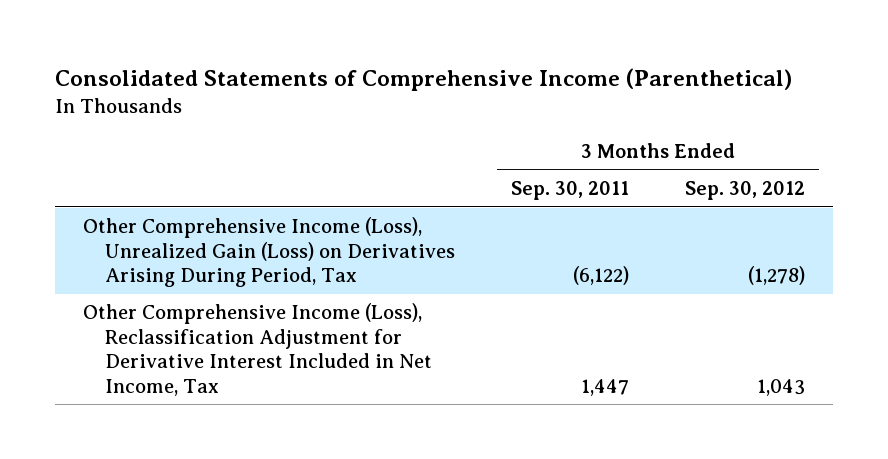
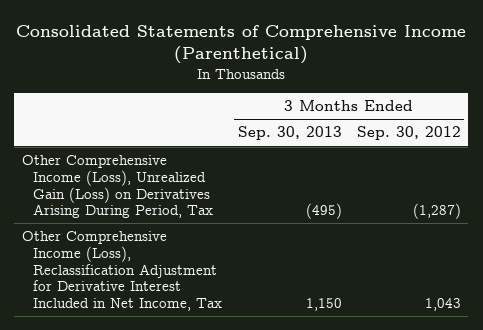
- | 3 Months Ended Sep. 30, 2011 | 3 Months Ended Sep. 30, 2012
+ | 3 Months Ended Sep. 30, 2013 | 3 Months Ended Sep. 30, 2012
- Other Comprehensive Income (Loss), Unrealized Gain (Loss) on Derivatives Arising During Period, Tax | (6,122) | (1,278)
+ Other Comprehensive Income (Loss), Unrealized Gain (Loss) on Derivatives Arising During Period, Tax | (495) | (1,287)

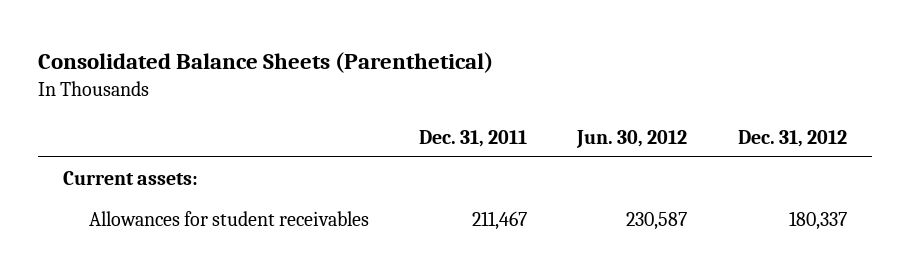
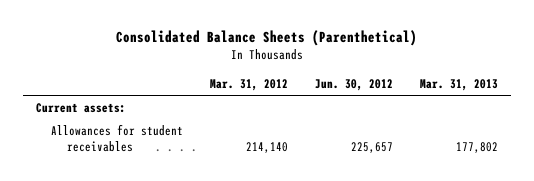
- | Dec. 31, 2011 | Jun. 30, 2012 | Dec. 31, 2012
+ | Mar. 31, 2012 | Jun. 30, 2012 | Mar. 31, 2013
- Allowances for student receivables | 211,467 | 230,587 | 180,337
+ Allowances for student receivables | 214,140 | 225,657 | 177,802

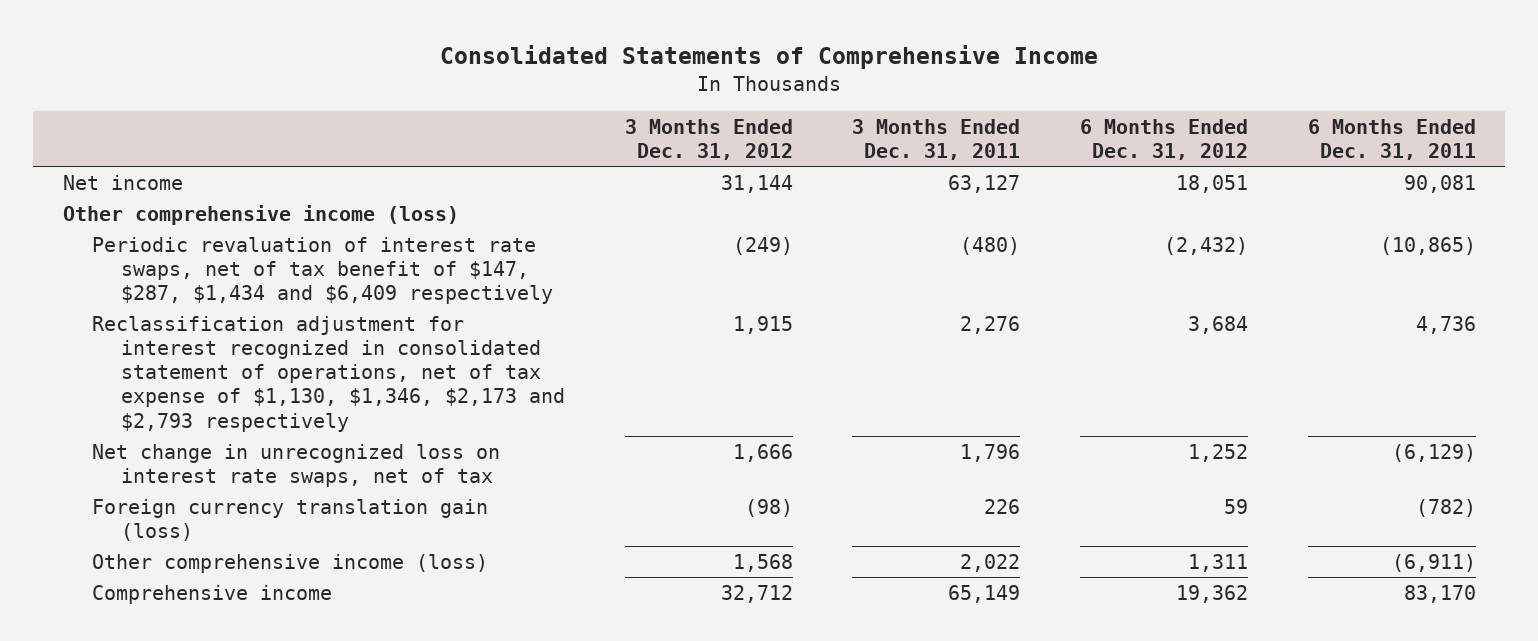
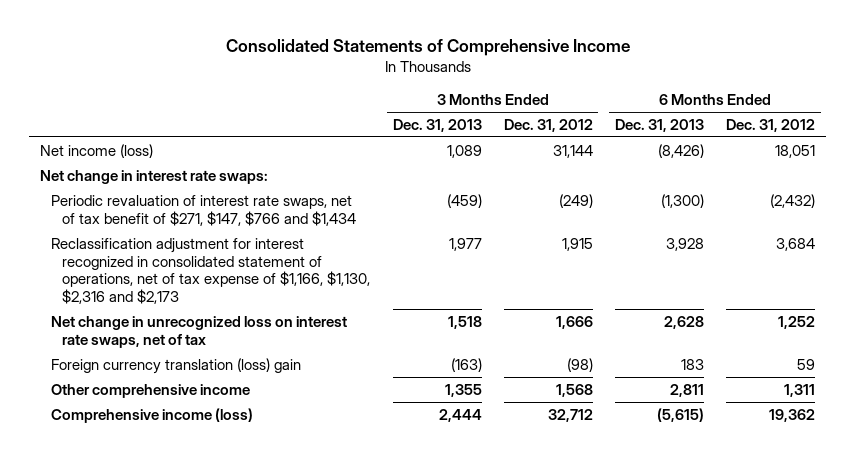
- | 3 Months Ended Dec. 31, 2012 | 3 Months Ended Dec. 31, 2011 | 6 Months Ended Dec. 31, 2012 | 6 Months Ended Dec. 31, 2011
+ | 3 Months Ended Dec. 31, 2013 | 3 Months Ended Dec. 31, 2012 | 6 Months Ended Dec. 31, 2013 | 6 Months Ended Dec. 31, 2012
- Net income | 31,144 | 63,127 | 18,051 | 90,081
- Other comprehensive income (loss)
- Periodic revaluation of interest rate swaps, net of tax benefit of $147, $287, $1,434 and $6,409 respectively | (249) | (480) | (2,432) | (10,865)
- Reclassification adjustment for interest recognized in consolidated statement of operations, net of tax expense of $1,130, $1,346, $2,173 and $2,793 respectively | 1,915 | 2,276 | 3,684 | 4,736
+ Net income (loss) | 1,089 | 31,144 | (8,426) | 18,051
+ Net change in interest rate swaps:
+ Periodic revaluation of interest rate swaps, net of tax benefit of $271, $147, $766 and $1,434 | (459) | (249) | (1,300) | (2,432)
+ Reclassification adjustment for interest recognized in consolidated statement of operations, net of tax expense of $1,166, $1,130, $2,316 and $2,173 | 1,977 | 1,915 | 3,928 | 3,684
- Foreign currency translation gain (loss) | (98) | 226 | 59 | (782)
- Other comprehensive income (loss) | 1,568 | 2,022 | 1,311 | (6,911)
- Comprehensive income | 32,712 | 65,149 | 19,362 | 83,170
+ Foreign currency translation (loss) gain | (163) | (98) | 183 | 59
+ Other comprehensive income | 1,355 | 1,568 | 2,811 | 1,311
+ Comprehensive income (loss) | 2,444 | 32,712 | (5,615) | 19,362

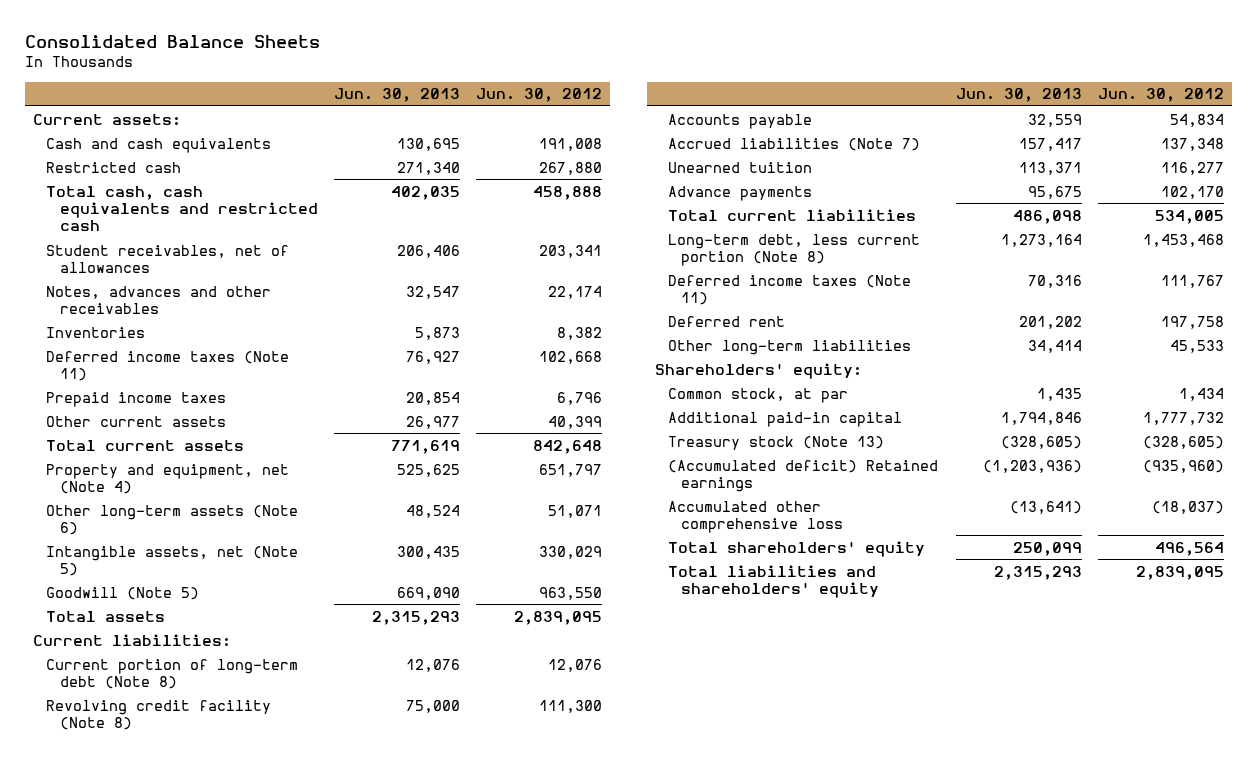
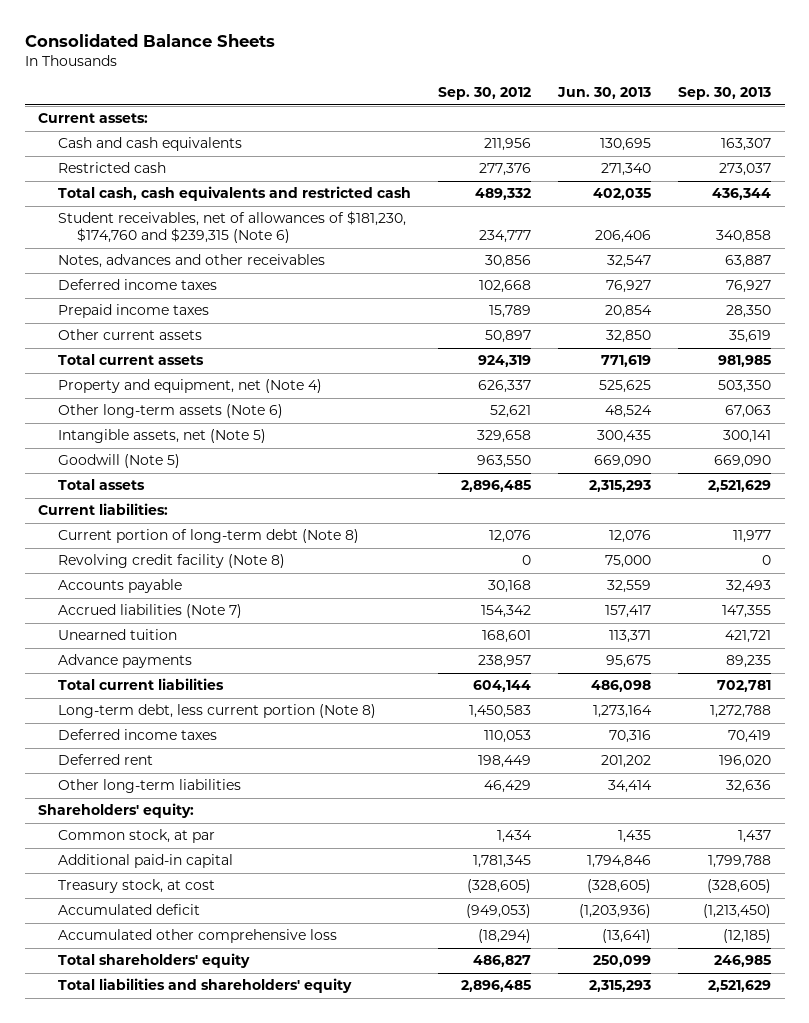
- | Jun. 30, 2013 | Jun. 30, 2012
+ | Sep. 30, 2012 | Jun. 30, 2013 | Sep. 30, 2013
- Student receivables, net of allowances | 206,406 | 203,341
+ Student receivables, net of allowances of $181,230, $174,760 and $239,315 (Note 6) | 234,777 | 206,406 | 340,858
- Inventories | 5,873 | 8,382
- Deferred income taxes (Note 11) | 76,927 | 102,668
+ Deferred income taxes | 102,668 | 76,927 | 76,927
- Other current assets | 26,977 | 40,399
+ Other current assets | 50,897 | 32,850 | 35,619
- Deferred income taxes (Note 11) | 70,316 | 111,767
+ Deferred income taxes | 110,053 | 70,316 | 70,419
- Treasury stock (Note 13) | (328,605) | (328,605)
- (Accumulated deficit) Retained earnings | (1,203,936) | (935,960)
+ Treasury stock, at cost | (328,605) | (328,605) | (328,605)
+ Accumulated deficit | (949,053) | (1,203,936) | (1,213,450)

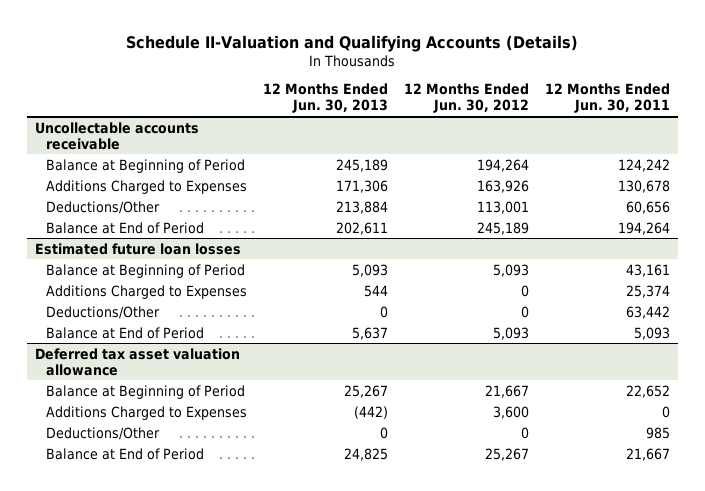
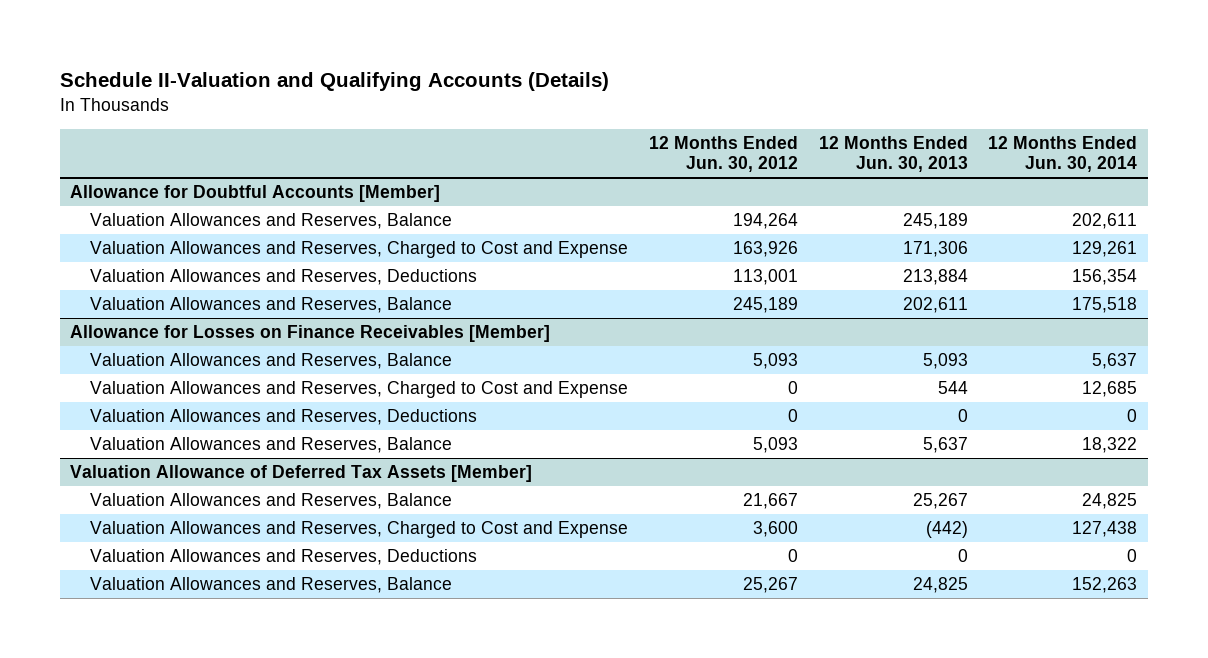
- | 12 Months Ended Jun. 30, 2013 | 12 Months Ended Jun. 30, 2012 | 12 Months Ended Jun. 30, 2011
+ | 12 Months Ended Jun. 30, 2012 | 12 Months Ended Jun. 30, 2013 | 12 Months Ended Jun. 30, 2014
- Uncollectable accounts receivable
- Balance at Beginning of Period | 245,189 | 194,264 | 124,242
- Additions Charged to Expenses | 171,306 | 163,926 | 130,678
- Deductions/Other | 213,884 | 113,001 | 60,656
- Balance at End of Period | 202,611 | 245,189 | 194,264
- Estimated future loan losses
- Balance at Beginning of Period | 5,093 | 5,093 | 43,161
- Additions Charged to Expenses | 544 | 0 | 25,374
- Deductions/Other | 0 | 0 | 63,442
- Balance at End of Period | 5,637 | 5,093 | 5,093
- Deferred tax asset valuation allowance
- Balance at Beginning of Period | 25,267 | 21,667 | 22,652
- Additions Charged to Expenses | (442) | 3,600 | 0
- Deductions/Other | 0 | 0 | 985
- Balance at End of Period | 24,825 | 25,267 | 21,667
+ Allowance for Doubtful Accounts [Member]
+ Valuation Allowances and Reserves, Balance | 194,264 | 245,189 | 202,611
+ Valuation Allowances and Reserves, Charged to Cost and Expense | 163,926 | 171,306 | 129,261
+ Valuation Allowances and Reserves, Deductions | 113,001 | 213,884 | 156,354
+ Valuation Allowances and Reserves, Balance | 245,189 | 202,611 | 175,518
+ Allowance for Losses on Finance Receivables [Member]
+ Valuation Allowances and Reserves, Balance | 5,093 | 5,093 | 5,637
+ Valuation Allowances and Reserves, Charged to Cost and Expense | 0 | 544 | 12,685
+ Valuation Allowances and Reserves, Deductions | 0 | 0 | 0
+ Valuation Allowances and Reserves, Balance | 5,093 | 5,637 | 18,322
+ Valuation Allowance of Deferred Tax Assets [Member]
+ Valuation Allowances and Reserves, Balance | 21,667 | 25,267 | 24,825
+ Valuation Allowances and Reserves, Charged to Cost and Expense | 3,600 | (442) | 127,438
+ Valuation Allowances and Reserves, Deductions | 0 | 0 | 0
+ Valuation Allowances and Reserves, Balance | 25,267 | 24,825 | 152,263

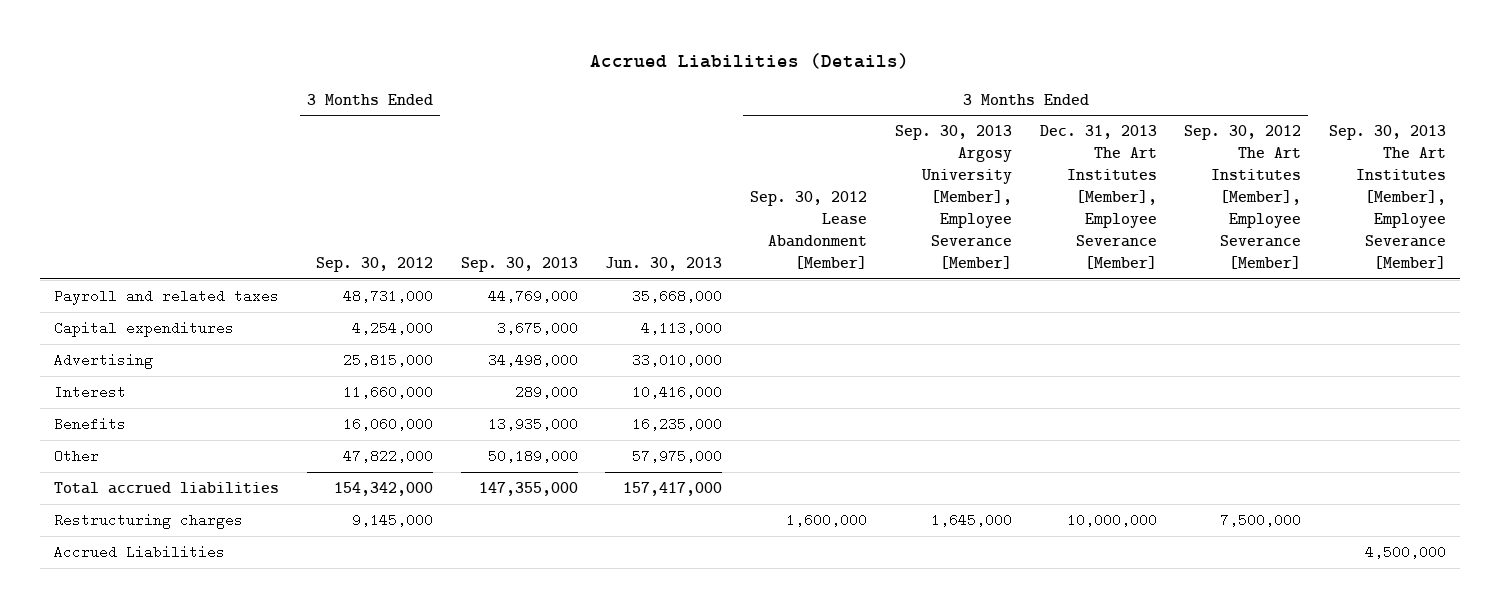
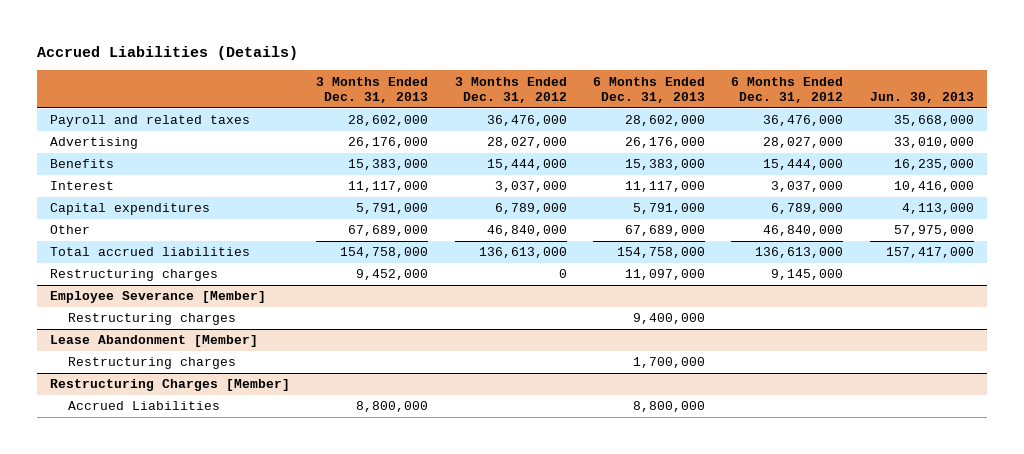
- | 3 Months Ended Sep. 30, 2012 | Sep. 30, 2013 | Jun. 30, 2013 | 3 Months Ended Sep. 30, 2012 Lease Abandonment [Member] | 3 Months Ended Sep. 30, 2013 Argosy University [Member], Employee Severance [Member] | 3 Months Ended Dec. 31, 2013 The Art Institutes [Member], Employee Severance [Member] | 3 Months Ended Sep. 30, 2012 The Art Institutes [Member], Employee Severance [Member] | Sep. 30, 2013 The Art Institutes [Member], Employee Severance [Member]
+ | 3 Months Ended Dec. 31, 2013 | 3 Months Ended Dec. 31, 2012 | 6 Months Ended Dec. 31, 2013 | 6 Months Ended Dec. 31, 2012 | Jun. 30, 2013
moved down: Interest | 11,117,000 | 3,037,000 | 11,117,000 | 3,037,000 | 10,416,000
moved down: Capital expenditures | 5,791,000 | 6,789,000 | 5,791,000 | 6,789,000 | 4,113,000
+ Employee Severance [Member]
+ Restructuring charges | | | 9,400,000 | |
+ Lease Abandonment [Member]
+ Restructuring charges | | | 1,700,000 | |
+ Restructuring Charges [Member]

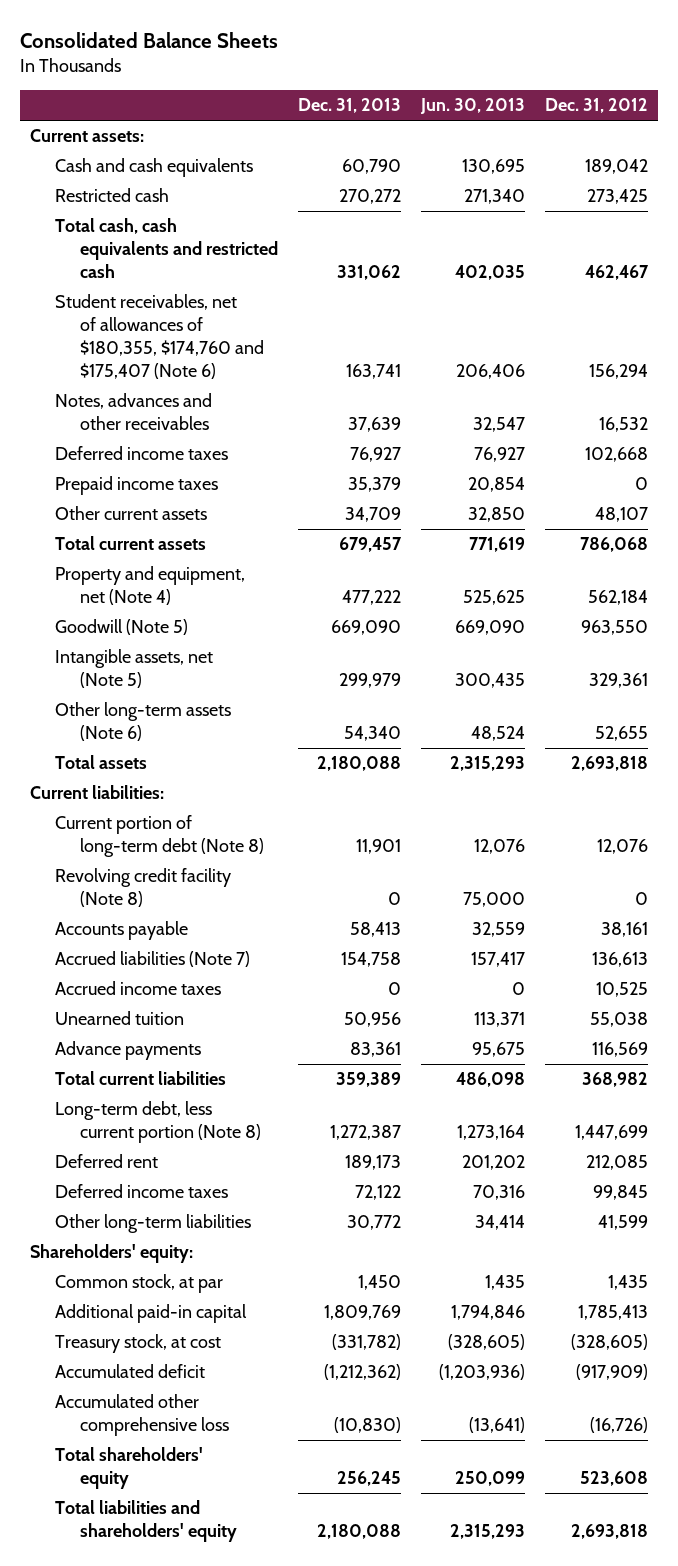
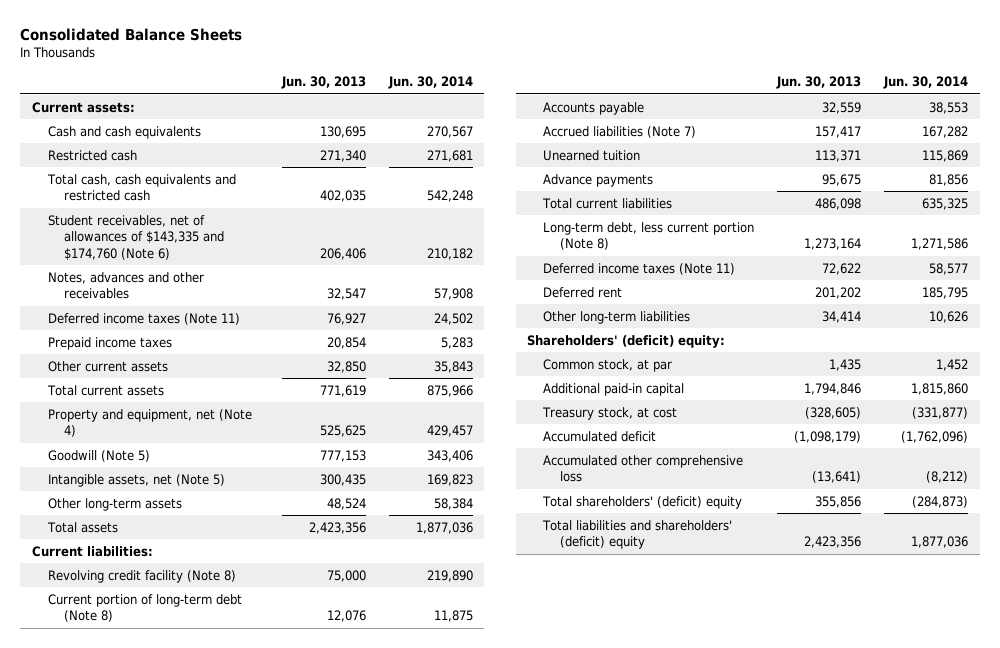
- | Dec. 31, 2013 | Jun. 30, 2013 | Dec. 31, 2012
+ | Jun. 30, 2013 | Jun. 30, 2014
- Student receivables, net of allowances of $180,355, $174,760 and $175,407 (Note 6) | 163,741 | 206,406 | 156,294
+ Student receivables, net of allowances of $143,335 and $174,760 (Note 6) | 206,406 | 210,182
- Deferred income taxes | 76,927 | 76,927 | 102,668
+ Deferred income taxes (Note 11) | 76,927 | 24,502
- Goodwill (Note 5) | 669,090 | 669,090 | 963,550
+ Goodwill (Note 5) | 777,153 | 343,406
- Other long-term assets (Note 6) | 54,340 | 48,524 | 52,655
- Total assets | 2,180,088 | 2,315,293 | 2,693,818
+ Other long-term assets | 48,524 | 58,384
+ Total assets | 2,423,356 | 1,877,036
moved down: Current portion of long-term debt (Note 8) | 12,076 | 11,875
- Accrued income taxes | 0 | 0 | 10,525
+ Deferred income taxes (Note 11) | 72,622 | 58,577
- Deferred income taxes | 72,122 | 70,316 | 99,845
- Shareholders' equity:
+ Shareholders' (deficit) equity:
- Accumulated deficit | (1,212,362) | (1,203,936) | (917,909)
+ Accumulated deficit | (1,098,179) | (1,762,096)
- Total shareholders' equity | 256,245 | 250,099 | 523,608
- Total liabilities and shareholders' equity | 2,180,088 | 2,315,293 | 2,693,818
+ Total shareholders' (deficit) equity | 355,856 | (284,873)
+ Total liabilities and shareholders' (deficit) equity | 2,423,356 | 1,877,036

